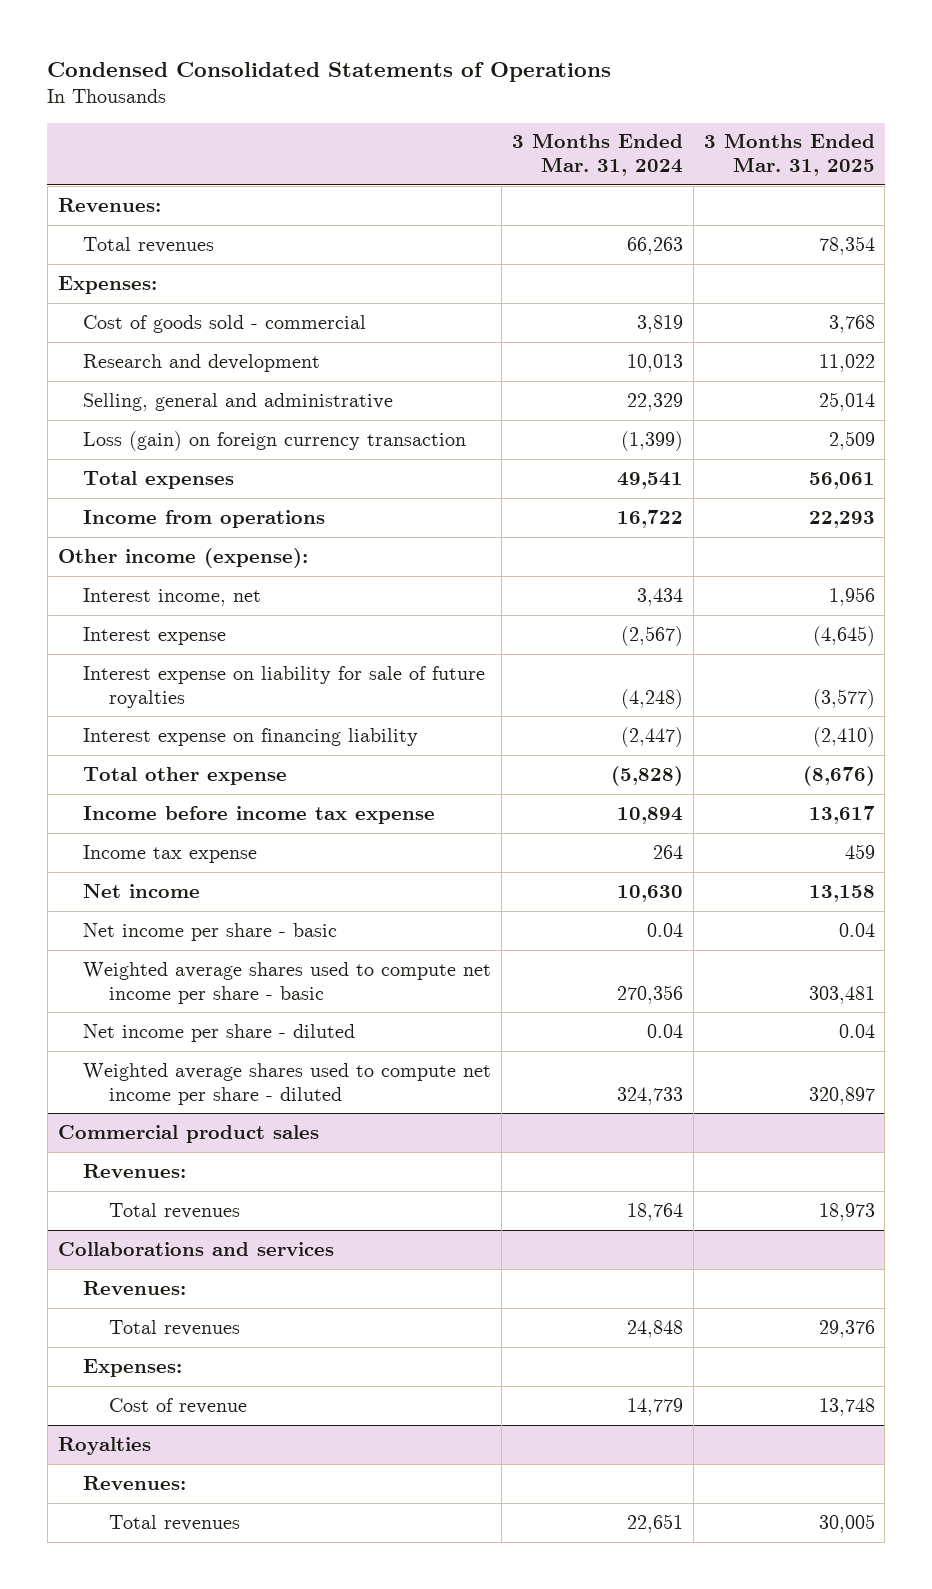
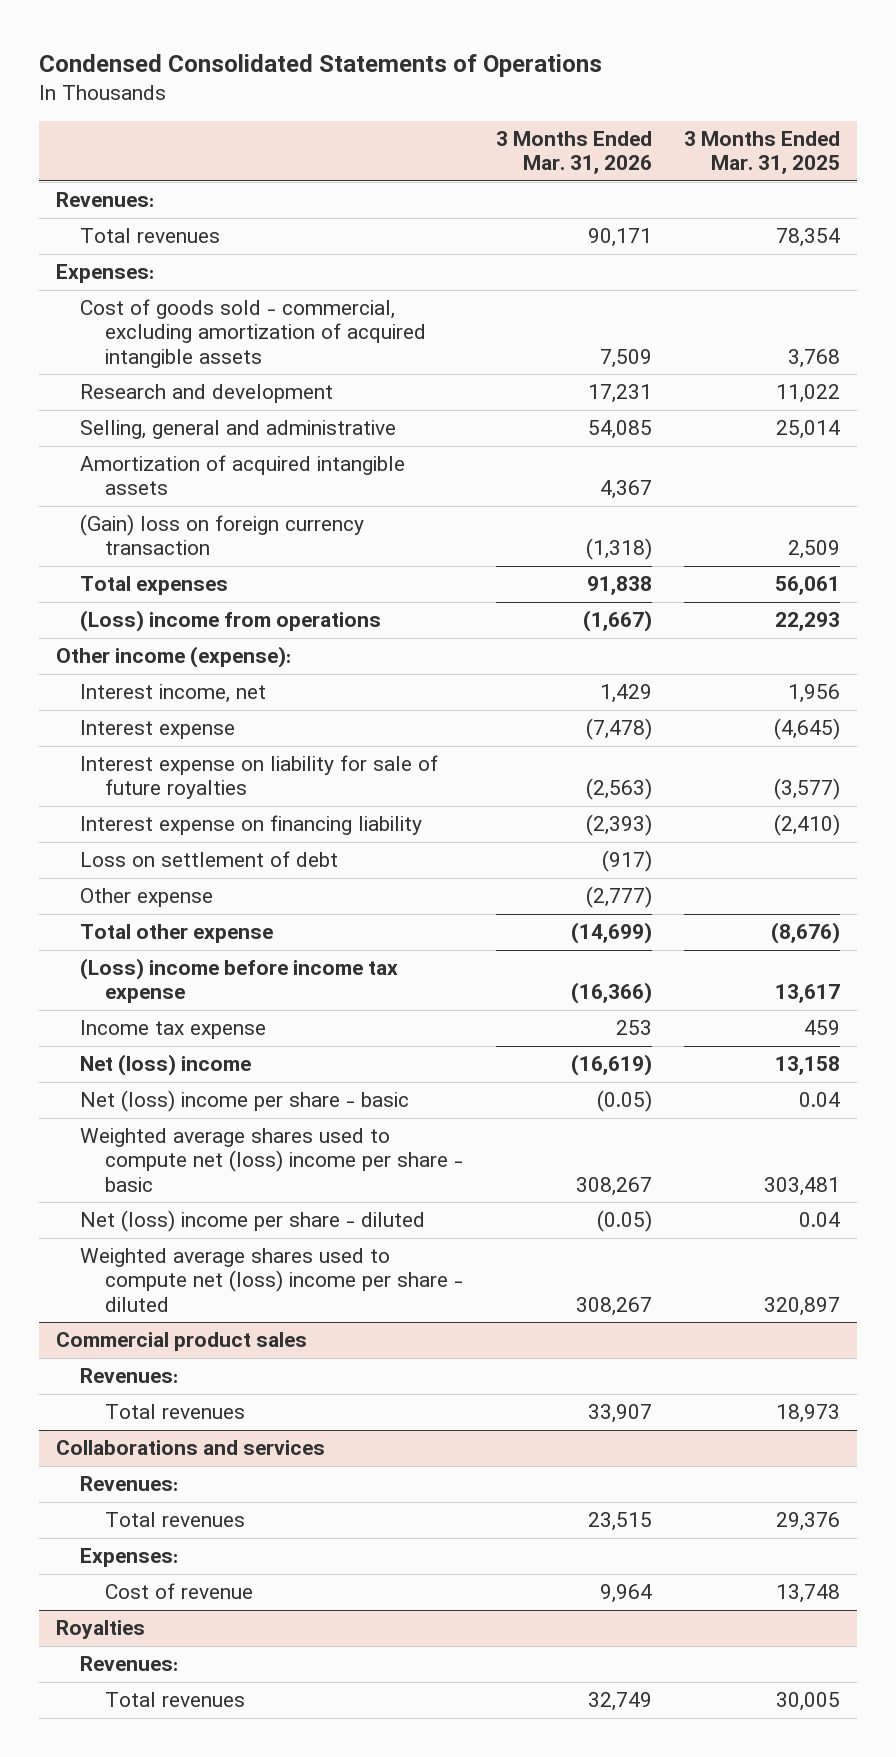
- | 3 Months Ended Mar. 31, 2024 | 3 Months Ended Mar. 31, 2025
+ | 3 Months Ended Mar. 31, 2026 | 3 Months Ended Mar. 31, 2025
- Cost of goods sold - commercial | 3,819 | 3,768
+ Cost of goods sold - commercial, excluding amortization of acquired intangible assets | 7,509 | 3,768
- Loss (gain) on foreign currency transaction | (1,399) | 2,509
+ Amortization of acquired intangible assets | 4,367 |
+ (Gain) loss on foreign currency transaction | (1,318) | 2,509
- Income from operations | 16,722 | 22,293
+ (Loss) income from operations | (1,667) | 22,293
+ Loss on settlement of debt | (917) |
+ Other expense | (2,777) |
- Income before income tax expense | 10,894 | 13,617
+ (Loss) income before income tax expense | (16,366) | 13,617
- Net income | 10,630 | 13,158
- Net income per share - basic | 0.04 | 0.04
- Weighted average shares used to compute net income per share - basic | 270,356 | 303,481
- Net income per share - diluted | 0.04 | 0.04
- Weighted average shares used to compute net income per share - diluted | 324,733 | 320,897
+ Net (loss) income | (16,619) | 13,158
+ Net (loss) income per share - basic | (0.05) | 0.04
+ Weighted average shares used to compute net (loss) income per share - basic | 308,267 | 303,481
+ Net (loss) income per share - diluted | (0.05) | 0.04
+ Weighted average shares used to compute net (loss) income per share - diluted | 308,267 | 320,897

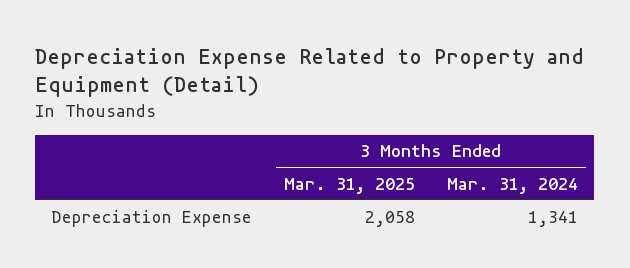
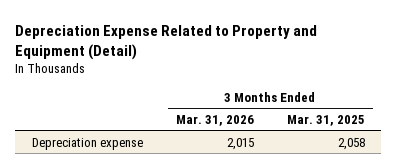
- | 3 Months Ended Mar. 31, 2025 | 3 Months Ended Mar. 31, 2024
+ | 3 Months Ended Mar. 31, 2026 | 3 Months Ended Mar. 31, 2025
- Depreciation Expense | 2,058 | 1,341
+ Depreciation expense | 2,015 | 2,058

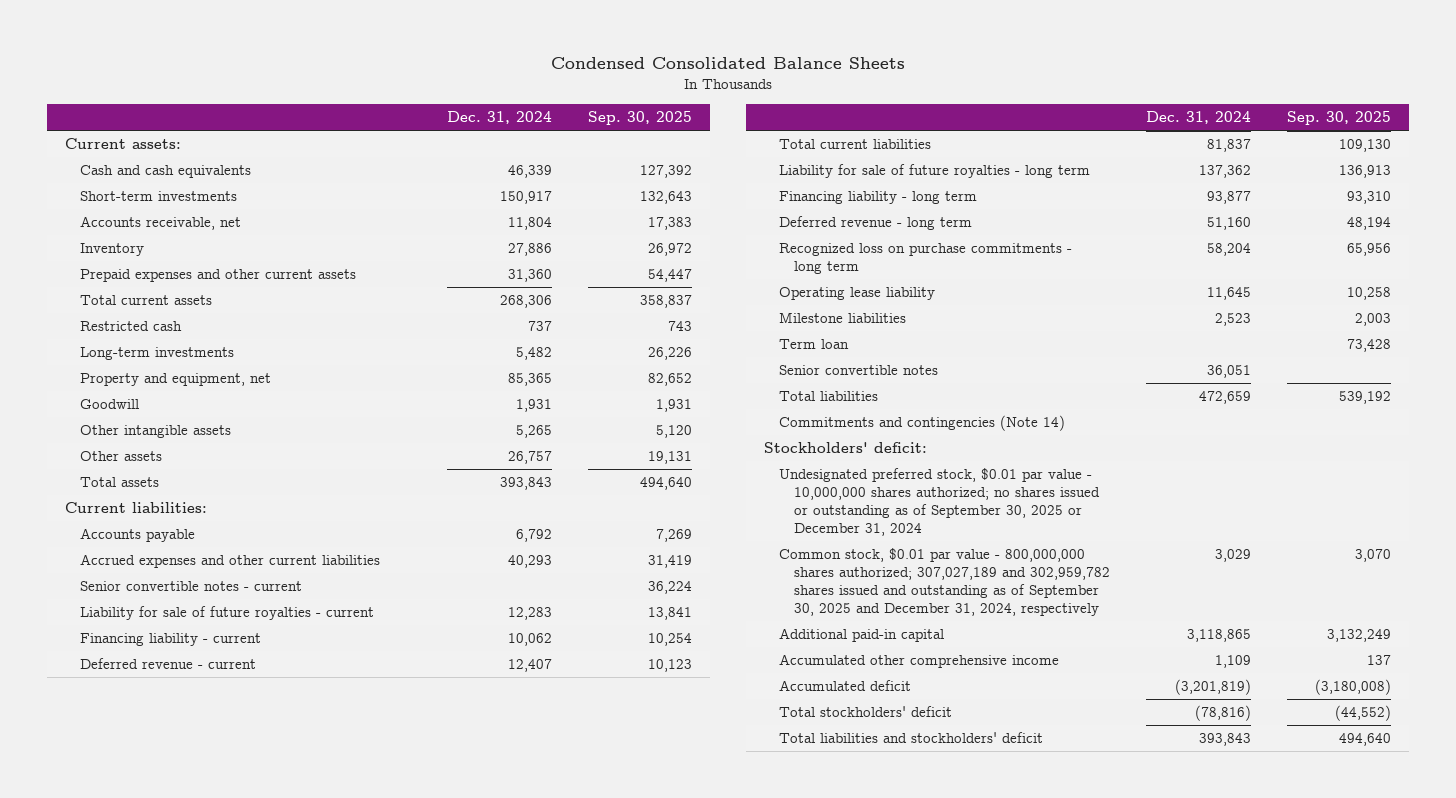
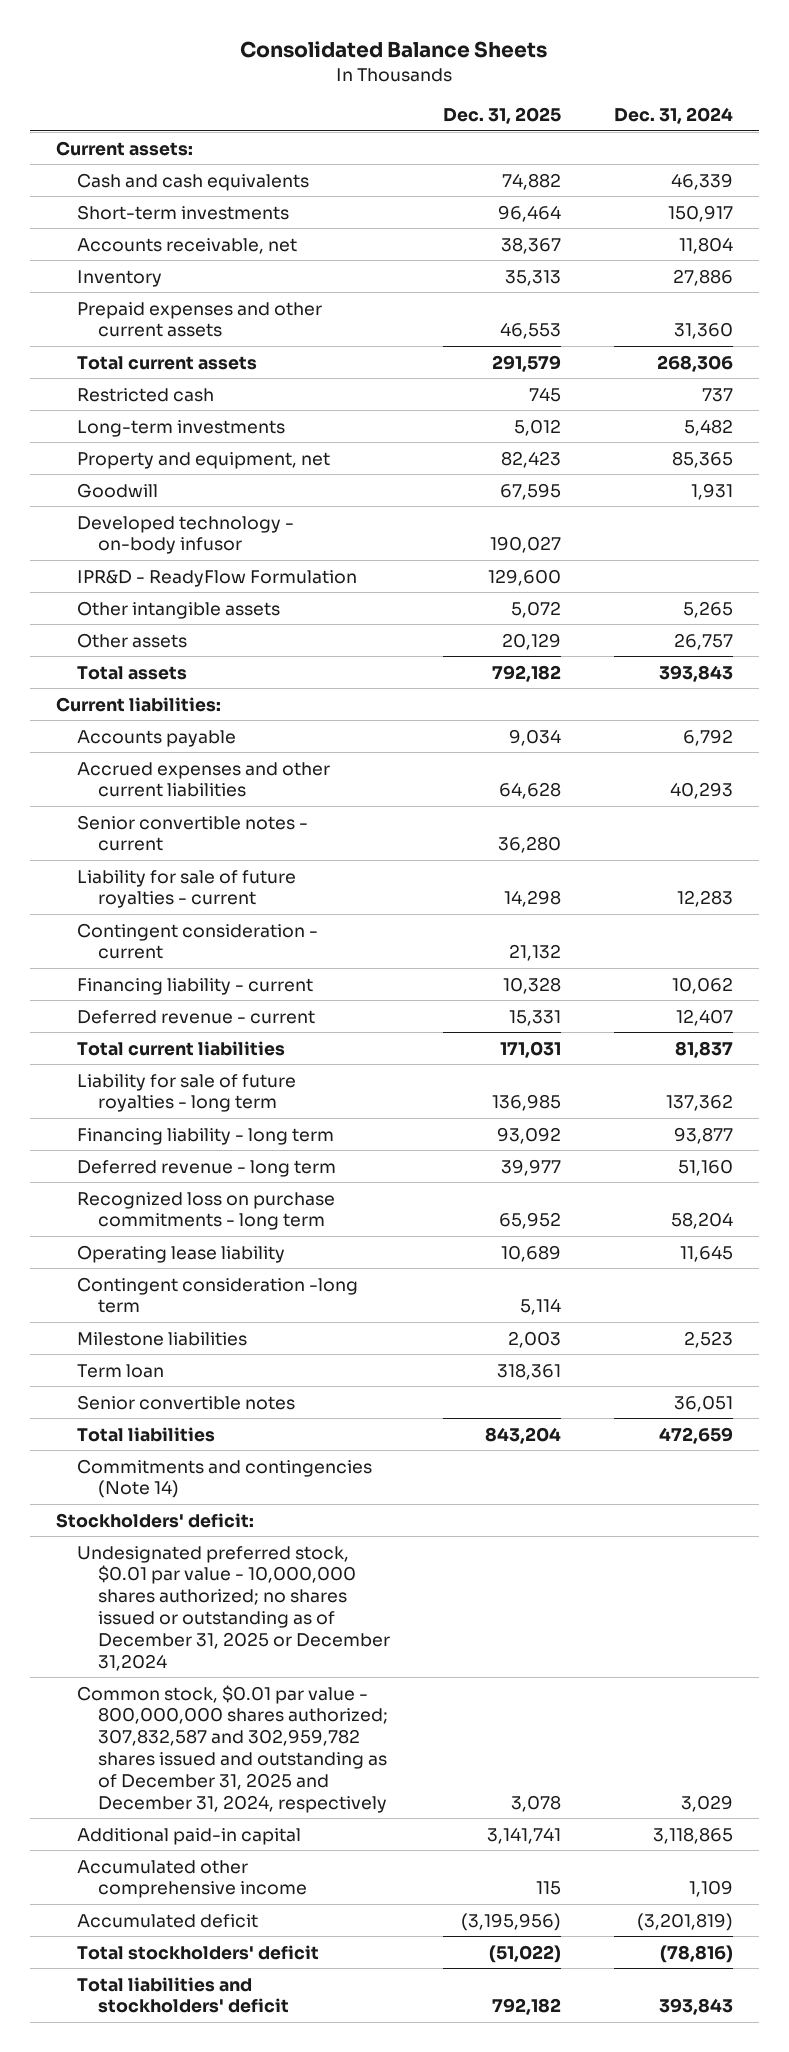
- Condensed Consolidated Balance Sheets
+ Consolidated Balance Sheets
- | Dec. 31, 2024 | Sep. 30, 2025
+ | Dec. 31, 2025 | Dec. 31, 2024
+ Developed technology - on-body infusor | 190,027 |
+ IPR&D - ReadyFlow Formulation | 129,600 |
+ Contingent consideration - current | 21,132 |
+ Contingent consideration -long term | 5,114 |
- Undesignated preferred stock, $0.01 par value - 10,000,000 shares authorized; no shares issued or outstanding as of September 30, 2025 or December 31, 2024
- Common stock, $0.01 par value - 800,000,000 shares authorized; 307,027,189 and 302,959,782 shares issued and outstanding as of September 30, 2025 and December 31, 2024, respectively | 3,029 | 3,070
+ Undesignated preferred stock, $0.01 par value - 10,000,000 shares authorized; no shares issued or outstanding as of December 31, 2025 or December 31,2024
+ Common stock, $0.01 par value - 800,000,000 shares authorized; 307,832,587 and 302,959,782 shares issued and outstanding as of December 31, 2025 and December 31, 2024, respectively | 3,078 | 3,029

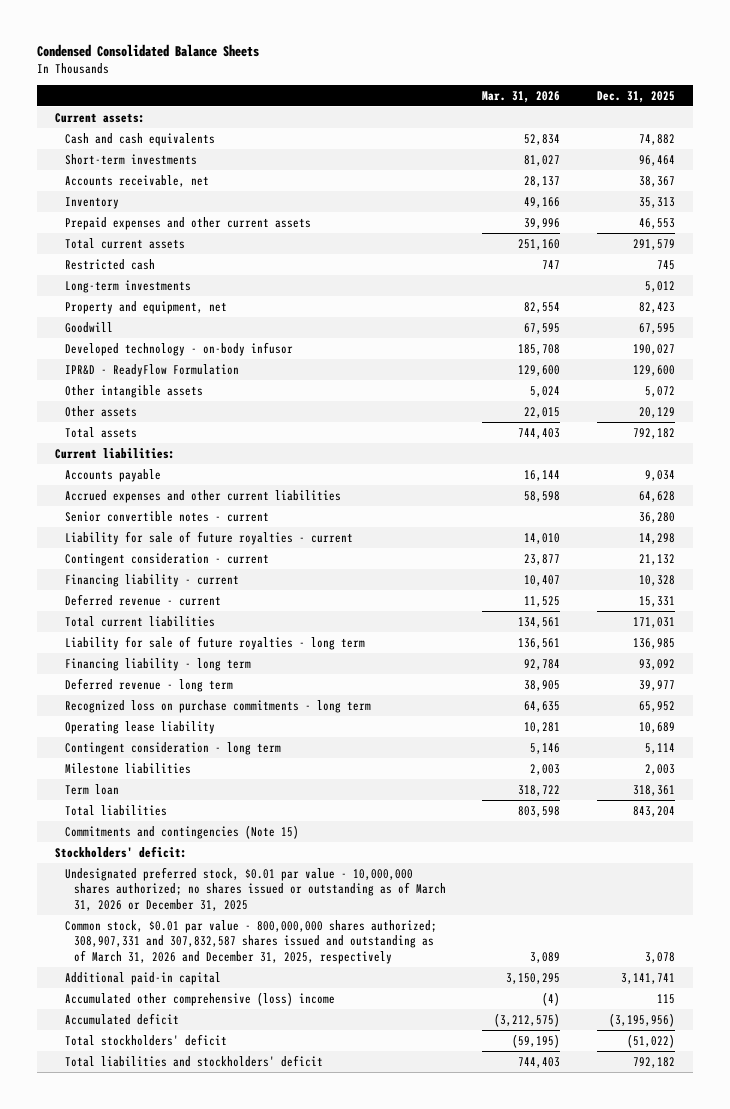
- Consolidated Balance Sheets
+ Condensed Consolidated Balance Sheets
- | Dec. 31, 2025 | Dec. 31, 2024
+ | Mar. 31, 2026 | Dec. 31, 2025
- Contingent consideration -long term | 5,114 |
+ Contingent consideration - long term | 5,146 | 5,114
- Senior convertible notes | | 36,051
- Commitments and contingencies (Note 14)
+ Commitments and contingencies (Note 15)
- Undesignated preferred stock, $0.01 par value - 10,000,000 shares authorized; no shares issued or outstanding as of December 31, 2025 or December 31,2024
- Common stock, $0.01 par value - 800,000,000 shares authorized; 307,832,587 and 302,959,782 shares issued and outstanding as of December 31, 2025 and December 31, 2024, respectively | 3,078 | 3,029
+ Undesignated preferred stock, $0.01 par value - 10,000,000 shares authorized; no shares issued or outstanding as of March 31, 2026 or December 31, 2025
+ Common stock, $0.01 par value - 800,000,000 shares authorized; 308,907,331 and 307,832,587 shares issued and outstanding as of March 31, 2026 and December 31, 2025, respectively | 3,089 | 3,078
- Accumulated other comprehensive income | 115 | 1,109
+ Accumulated other comprehensive (loss) income | (4) | 115

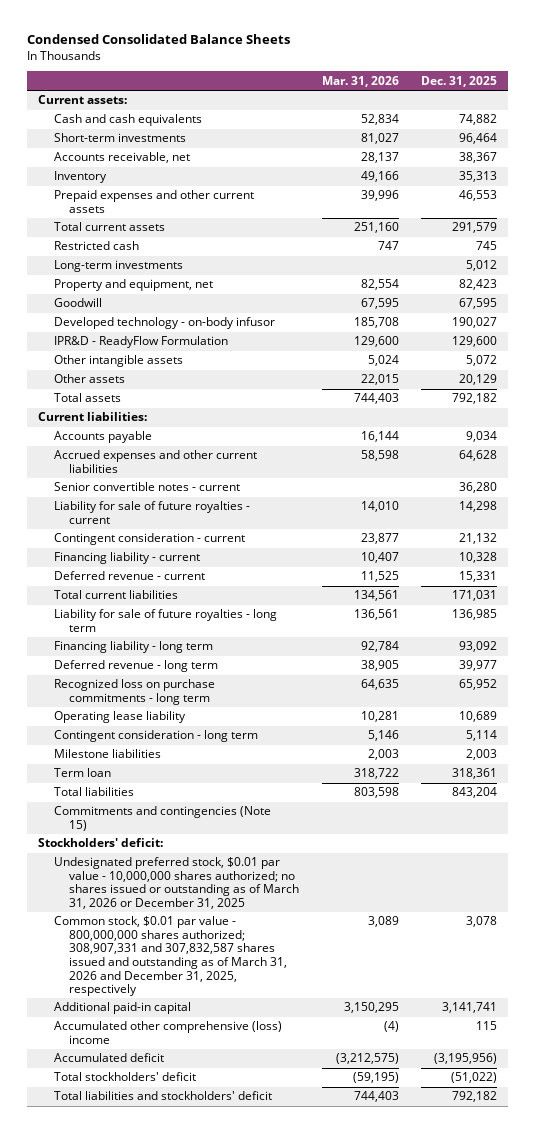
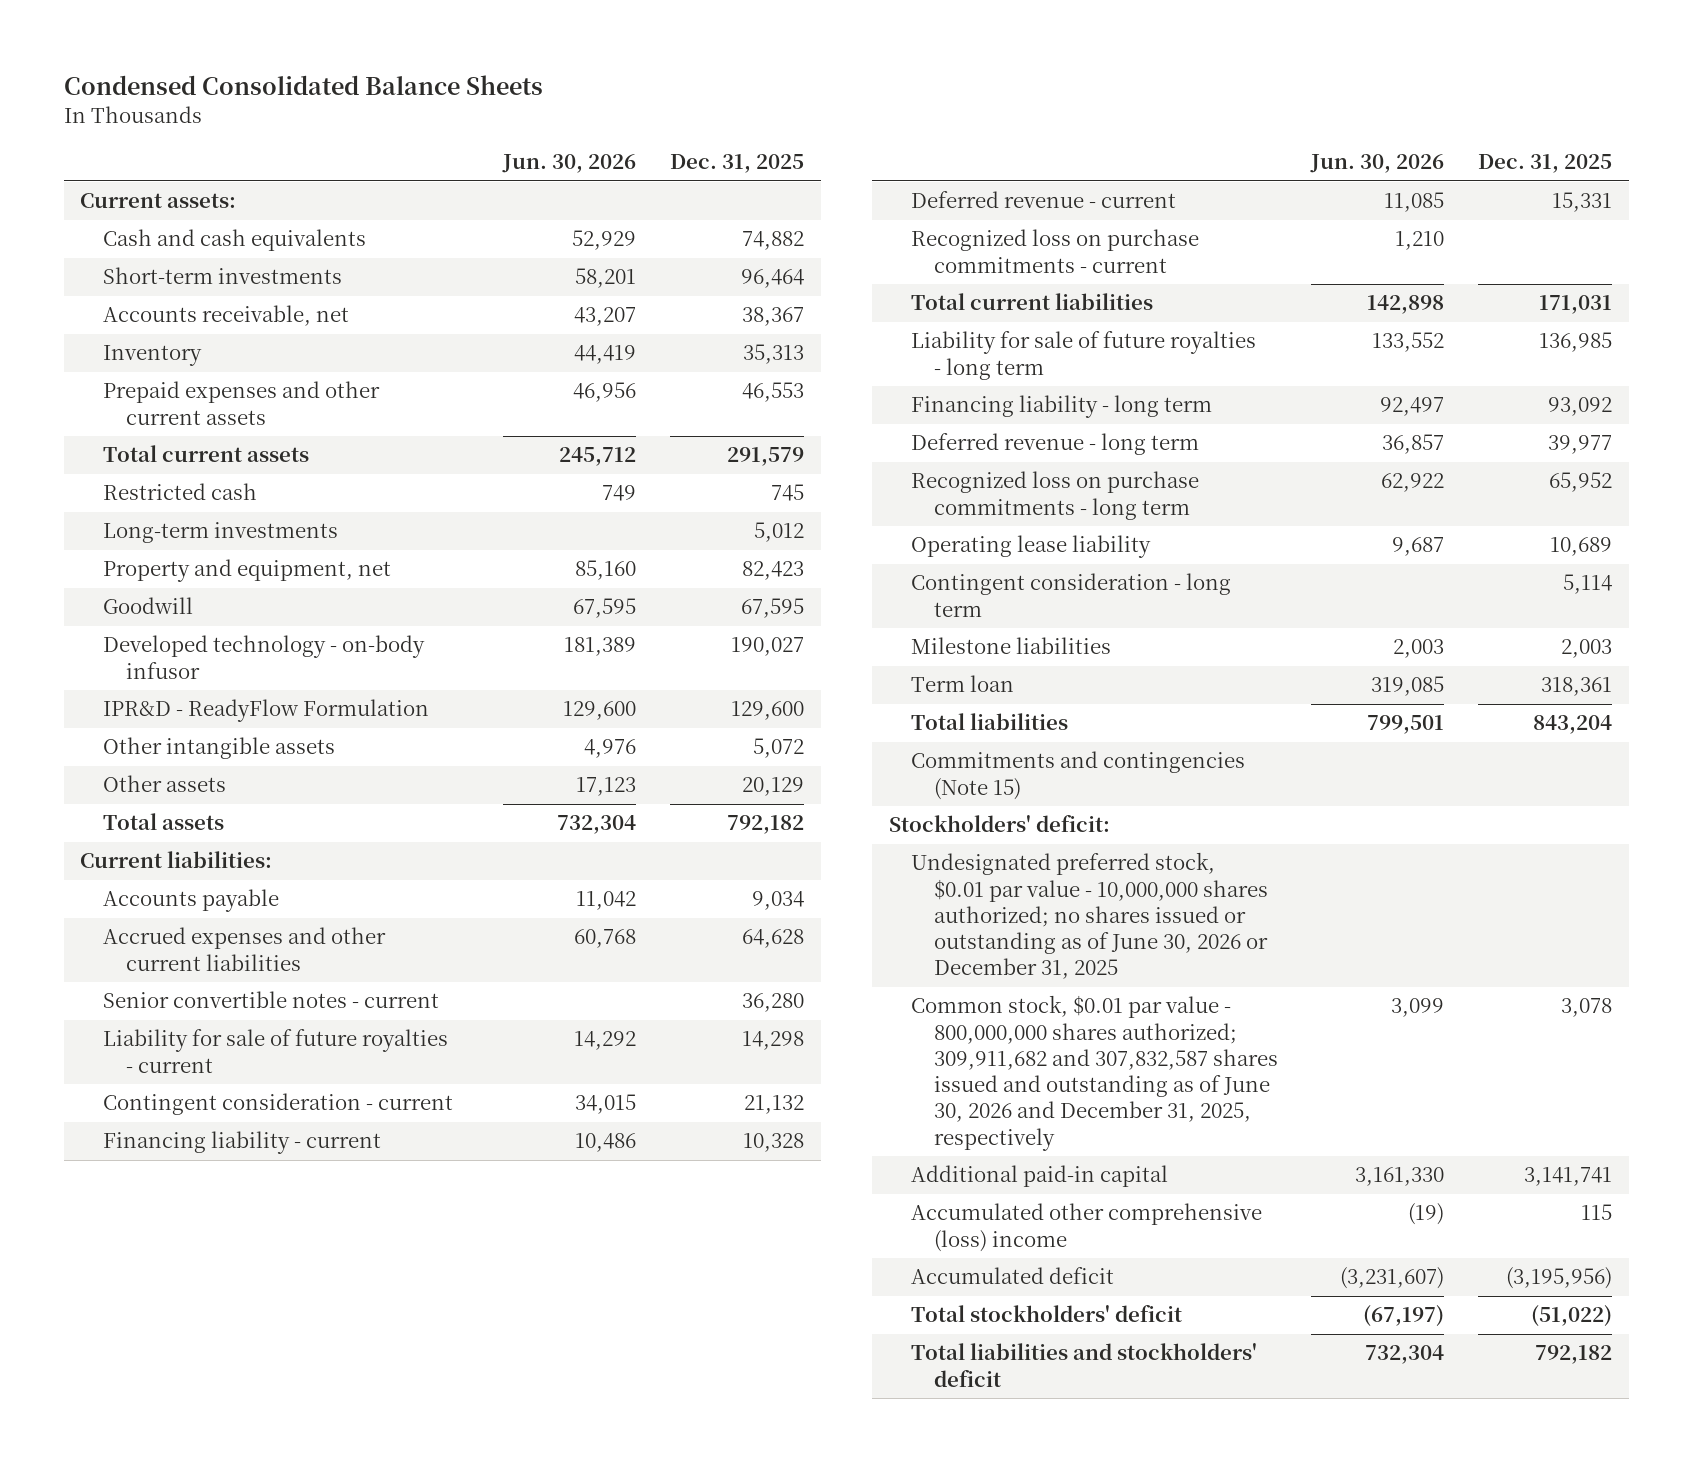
- | Mar. 31, 2026 | Dec. 31, 2025
+ | Jun. 30, 2026 | Dec. 31, 2025
+ Recognized loss on purchase commitments - current | 1,210 |
- Undesignated preferred stock, $0.01 par value - 10,000,000 shares authorized; no shares issued or outstanding as of March 31, 2026 or December 31, 2025
- Common stock, $0.01 par value - 800,000,000 shares authorized; 308,907,331 and 307,832,587 shares issued and outstanding as of March 31, 2026 and December 31, 2025, respectively | 3,089 | 3,078
+ Undesignated preferred stock, $0.01 par value - 10,000,000 shares authorized; no shares issued or outstanding as of June 30, 2026 or December 31, 2025
+ Common stock, $0.01 par value - 800,000,000 shares authorized; 309,911,682 and 307,832,587 shares issued and outstanding as of June 30, 2026 and December 31, 2025, respectively | 3,099 | 3,078

